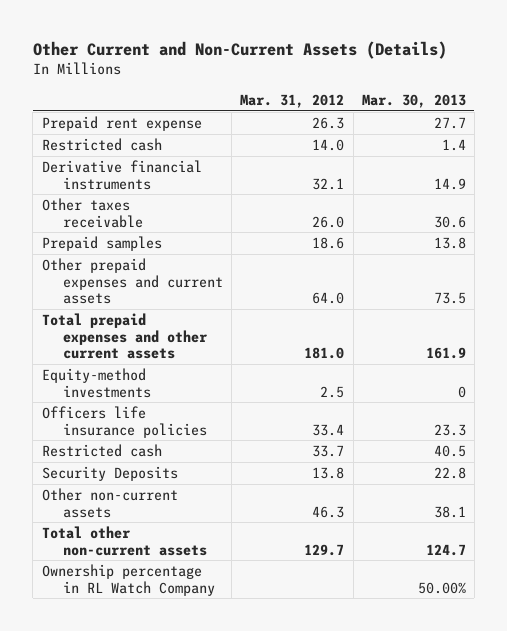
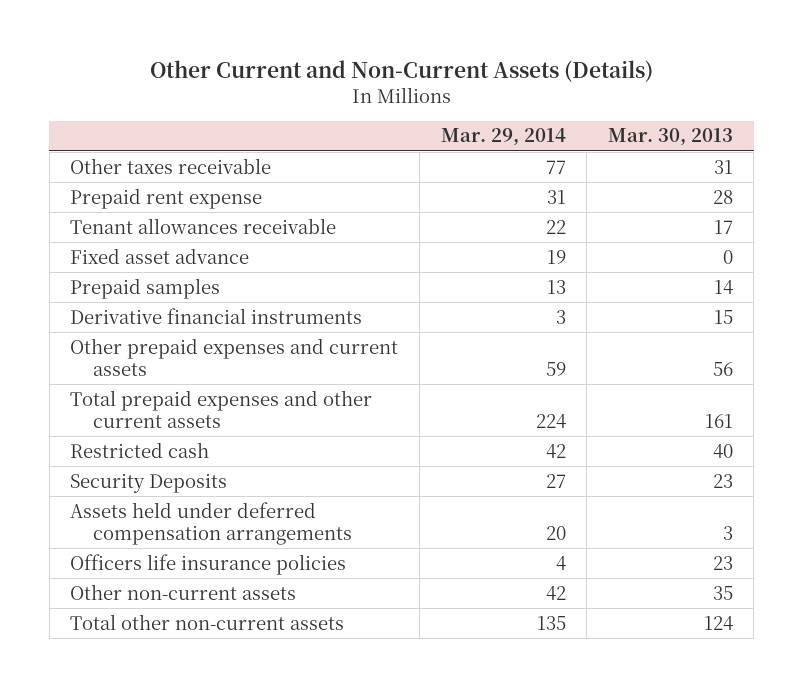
- | Mar. 31, 2012 | Mar. 30, 2013
+ | Mar. 29, 2014 | Mar. 30, 2013
- Prepaid rent expense | 26.3 | 27.7
- Restricted cash | 14.0 | 1.4
- Derivative financial instruments | 32.1 | 14.9
- Other taxes receivable | 26.0 | 30.6
- Prepaid samples | 18.6 | 13.8
- Other prepaid expenses and current assets | 64.0 | 73.5
- Total prepaid expenses and other current assets | 181.0 | 161.9
- Equity-method investments | 2.5 | 0
- Officers life insurance policies | 33.4 | 23.3
- Restricted cash | 33.7 | 40.5
- Security Deposits | 13.8 | 22.8
- Other non-current assets | 46.3 | 38.1
- Total other non-current assets | 129.7 | 124.7
- Ownership percentage in RL Watch Company | | 50.00%
+ Other taxes receivable | 77 | 31
+ Prepaid rent expense | 31 | 28
+ Tenant allowances receivable | 22 | 17
+ Fixed asset advance | 19 | 0
+ Prepaid samples | 13 | 14
+ Derivative financial instruments | 3 | 15
+ Other prepaid expenses and current assets | 59 | 56
+ Total prepaid expenses and other current assets | 224 | 161
+ Restricted cash | 42 | 40
+ Security Deposits | 27 | 23
+ Assets held under deferred compensation arrangements | 20 | 3
+ Officers life insurance policies | 4 | 23
+ Other non-current assets | 42 | 35
+ Total other non-current assets | 135 | 124

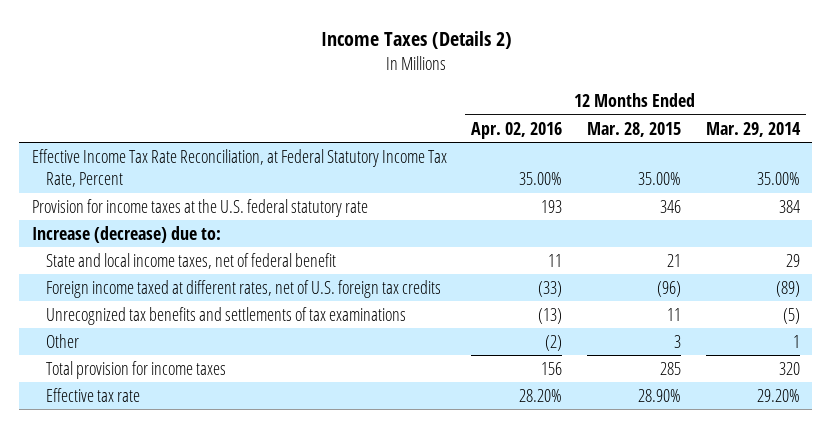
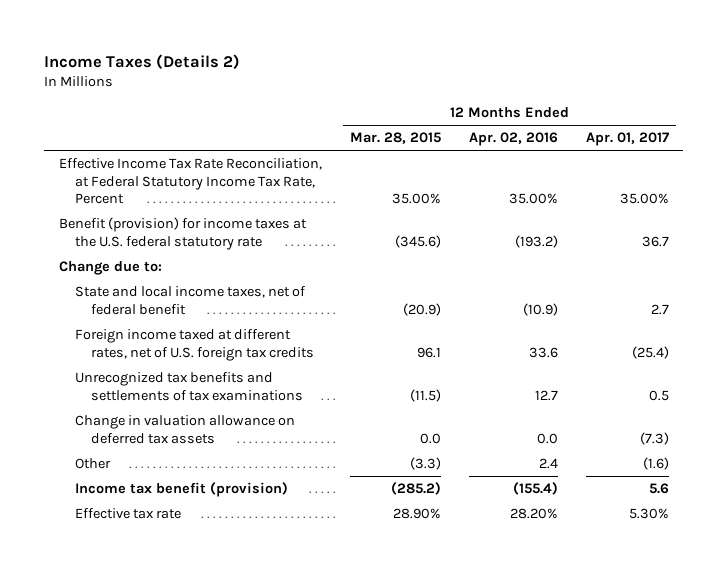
- | 12 Months Ended Apr. 02, 2016 | 12 Months Ended Mar. 28, 2015 | 12 Months Ended Mar. 29, 2014
+ | 12 Months Ended Mar. 28, 2015 | 12 Months Ended Apr. 02, 2016 | 12 Months Ended Apr. 01, 2017
- Provision for income taxes at the U.S. federal statutory rate | 193 | 346 | 384
- Increase (decrease) due to:
- State and local income taxes, net of federal benefit | 11 | 21 | 29
- Foreign income taxed at different rates, net of U.S. foreign tax credits | (33) | (96) | (89)
- Unrecognized tax benefits and settlements of tax examinations | (13) | 11 | (5)
- Other | (2) | 3 | 1
- Total provision for income taxes | 156 | 285 | 320
+ Benefit (provision) for income taxes at the U.S. federal statutory rate | (345.6) | (193.2) | 36.7
+ Change due to:
+ State and local income taxes, net of federal benefit | (20.9) | (10.9) | 2.7
+ Foreign income taxed at different rates, net of U.S. foreign tax credits | 96.1 | 33.6 | (25.4)
+ Unrecognized tax benefits and settlements of tax examinations | (11.5) | 12.7 | 0.5
+ Change in valuation allowance on deferred tax assets | 0.0 | 0.0 | (7.3)
+ Other | (3.3) | 2.4 | (1.6)
+ Income tax benefit (provision) | (285.2) | (155.4) | 5.6

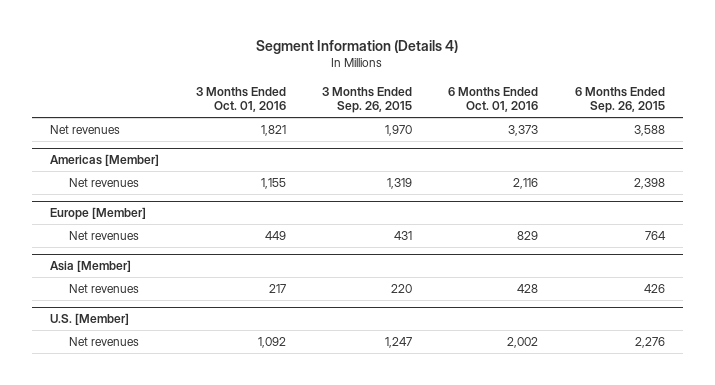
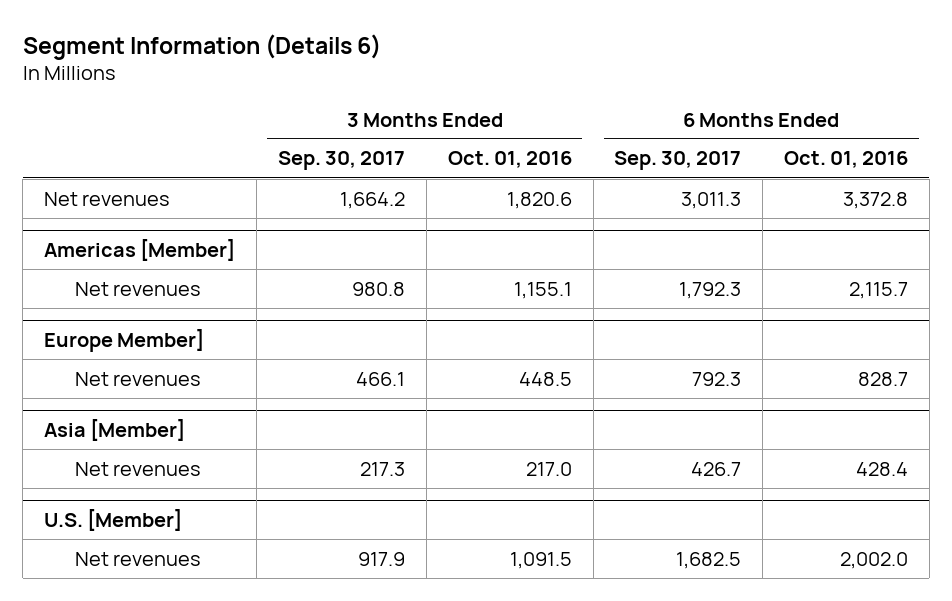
- Segment Information (Details 4)
+ Segment Information (Details 6)
- | 3 Months Ended Oct. 01, 2016 | 3 Months Ended Sep. 26, 2015 | 6 Months Ended Oct. 01, 2016 | 6 Months Ended Sep. 26, 2015
+ | 3 Months Ended Sep. 30, 2017 | 3 Months Ended Oct. 01, 2016 | 6 Months Ended Sep. 30, 2017 | 6 Months Ended Oct. 01, 2016
- Net revenues | 1,821 | 1,970 | 3,373 | 3,588
+ Net revenues | 1,664.2 | 1,820.6 | 3,011.3 | 3,372.8
@ Americas [Member]
- Net revenues | 1,155 | 1,319 | 2,116 | 2,398
- Europe [Member]
- Net revenues | 449 | 431 | 829 | 764
@ Americas [Member]
+ Net revenues | 980.8 | 1,155.1 | 1,792.3 | 2,115.7
+ Europe Member]
+ Net revenues | 466.1 | 448.5 | 792.3 | 828.7
@ Asia [Member]
- Net revenues | 217 | 220 | 428 | 426
+ Net revenues | 217.3 | 217.0 | 426.7 | 428.4
@ U.S. [Member]
- Net revenues | 1,092 | 1,247 | 2,002 | 2,276
+ Net revenues | 917.9 | 1,091.5 | 1,682.5 | 2,002.0

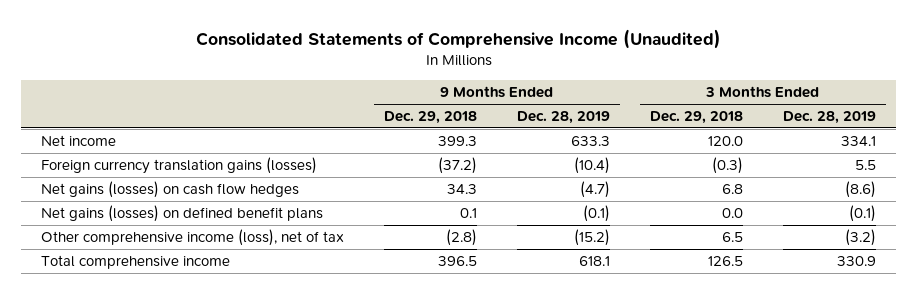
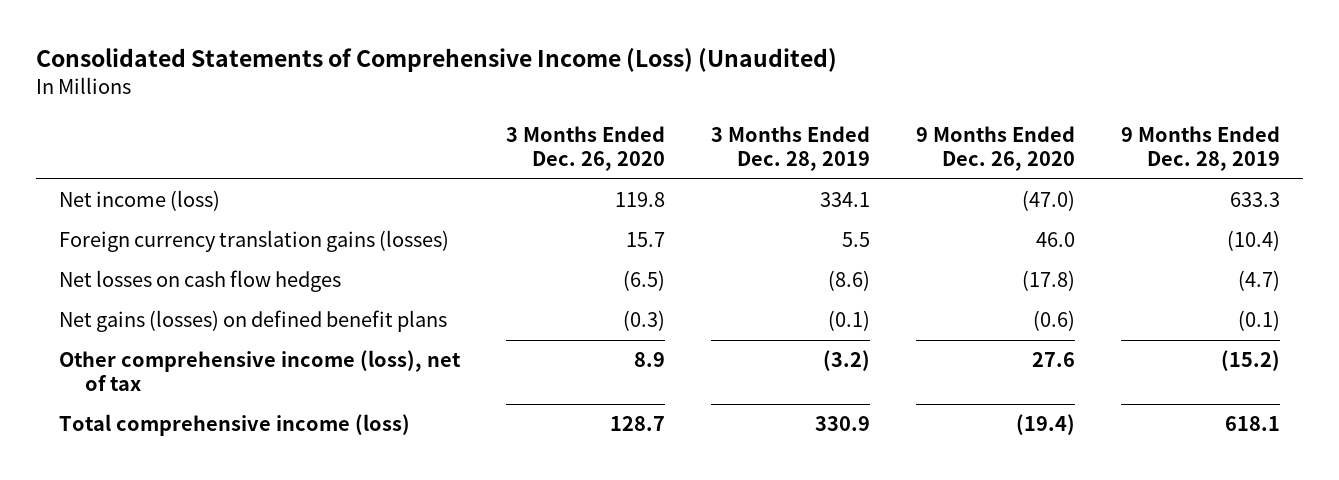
- Consolidated Statements of Comprehensive Income (Unaudited)
+ Consolidated Statements of Comprehensive Income (Loss) (Unaudited)
- | 9 Months Ended Dec. 29, 2018 | 9 Months Ended Dec. 28, 2019 | 3 Months Ended Dec. 29, 2018 | 3 Months Ended Dec. 28, 2019
+ | 3 Months Ended Dec. 26, 2020 | 3 Months Ended Dec. 28, 2019 | 9 Months Ended Dec. 26, 2020 | 9 Months Ended Dec. 28, 2019
- Net income | 399.3 | 633.3 | 120.0 | 334.1
+ Net income (loss) | 119.8 | 334.1 | (47.0) | 633.3
- Net gains (losses) on cash flow hedges | 34.3 | (4.7) | 6.8 | (8.6)
+ Net losses on cash flow hedges | (6.5) | (8.6) | (17.8) | (4.7)
- Total comprehensive income | 396.5 | 618.1 | 126.5 | 330.9
+ Total comprehensive income (loss) | 128.7 | 330.9 | (19.4) | 618.1

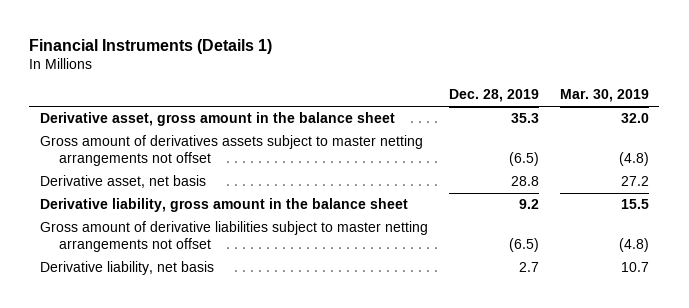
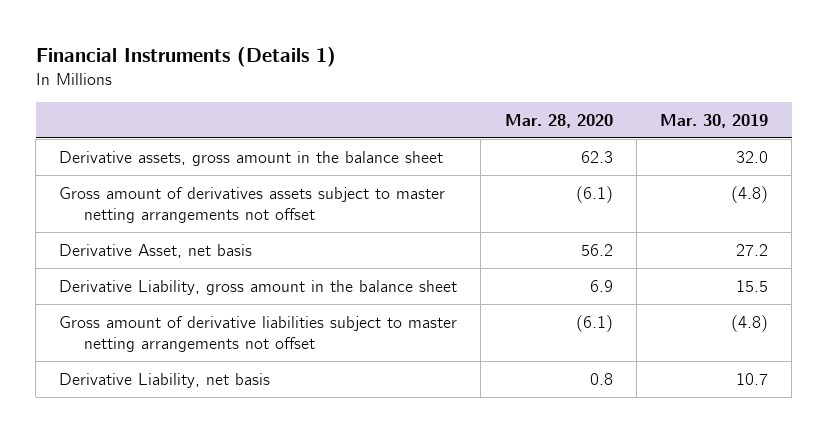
- | Dec. 28, 2019 | Mar. 30, 2019
+ | Mar. 28, 2020 | Mar. 30, 2019
- Derivative asset, gross amount in the balance sheet | 35.3 | 32.0
+ Derivative assets, gross amount in the balance sheet | 62.3 | 32.0
- Derivative asset, net basis | 28.8 | 27.2
- Derivative liability, gross amount in the balance sheet | 9.2 | 15.5
+ Derivative Asset, net basis | 56.2 | 27.2
+ Derivative Liability, gross amount in the balance sheet | 6.9 | 15.5
- Derivative liability, net basis | 2.7 | 10.7
+ Derivative Liability, net basis | 0.8 | 10.7

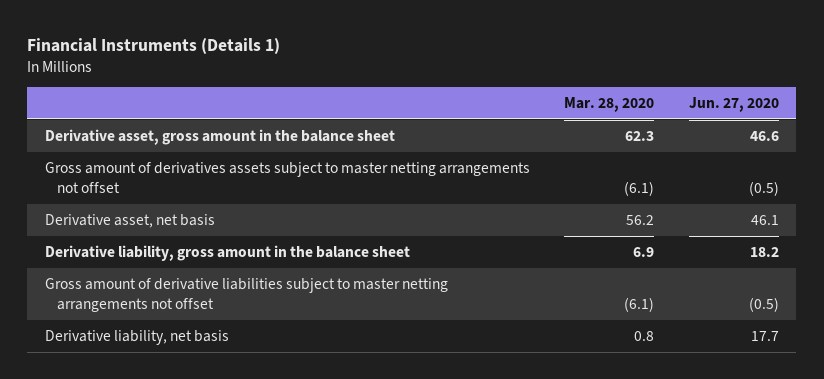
- | Mar. 28, 2020 | Mar. 30, 2019
+ | Mar. 28, 2020 | Jun. 27, 2020
- Derivative assets, gross amount in the balance sheet | 62.3 | 32.0
+ Derivative asset, gross amount in the balance sheet | 62.3 | 46.6
- Derivative Asset, net basis | 56.2 | 27.2
- Derivative Liability, gross amount in the balance sheet | 6.9 | 15.5
+ Derivative asset, net basis | 56.2 | 46.1
+ Derivative liability, gross amount in the balance sheet | 6.9 | 18.2
- Derivative Liability, net basis | 0.8 | 10.7
+ Derivative liability, net basis | 0.8 | 17.7

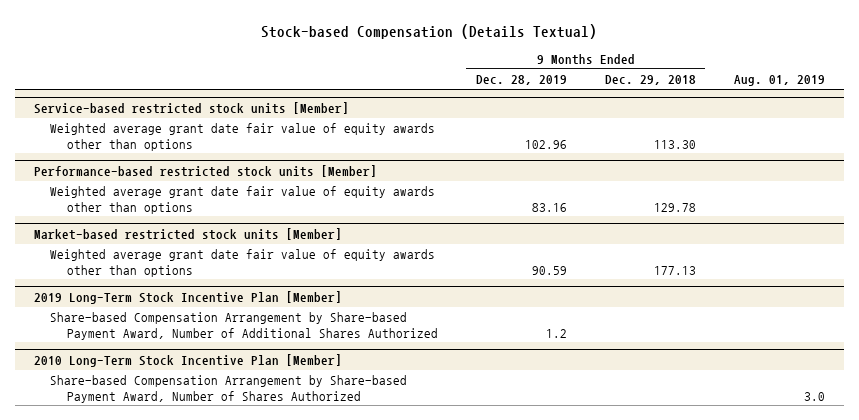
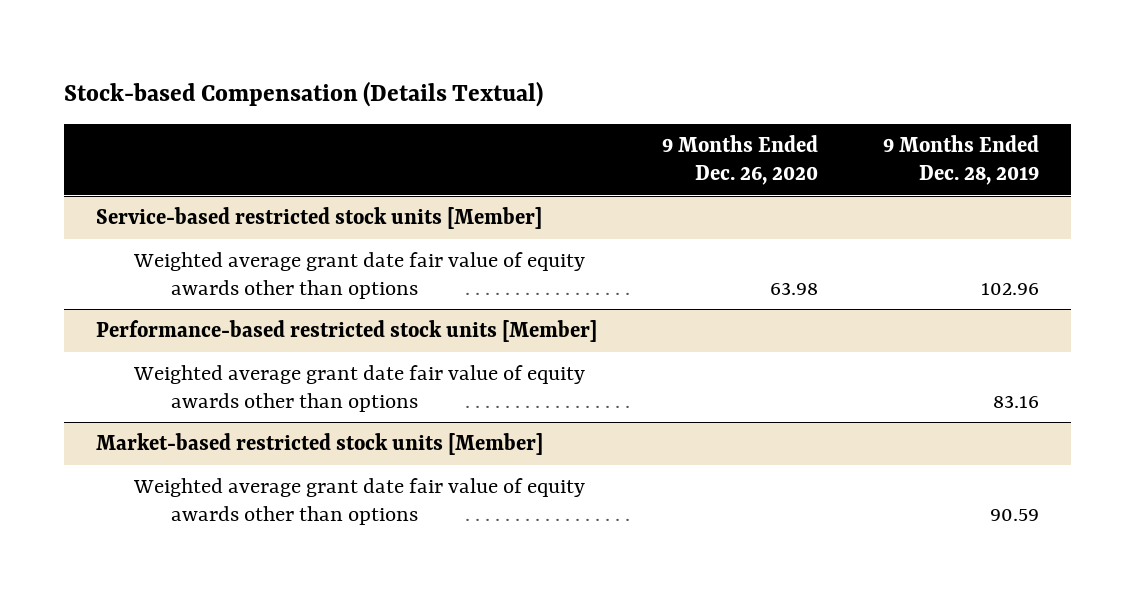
- | 9 Months Ended Dec. 28, 2019 | 9 Months Ended Dec. 29, 2018 | Aug. 01, 2019
+ | 9 Months Ended Dec. 26, 2020 | 9 Months Ended Dec. 28, 2019
- 2019 Long-Term Stock Incentive Plan [Member]
- Share-based Compensation Arrangement by Share-based Payment Award, Number of Additional Shares Authorized | 1.2 | |
- 2010 Long-Term Stock Incentive Plan [Member]
- Share-based Compensation Arrangement by Share-based Payment Award, Number of Shares Authorized | | | 3.0

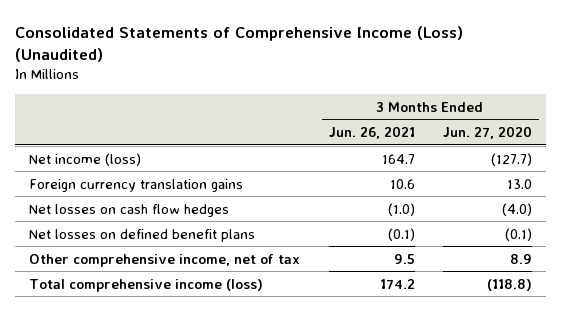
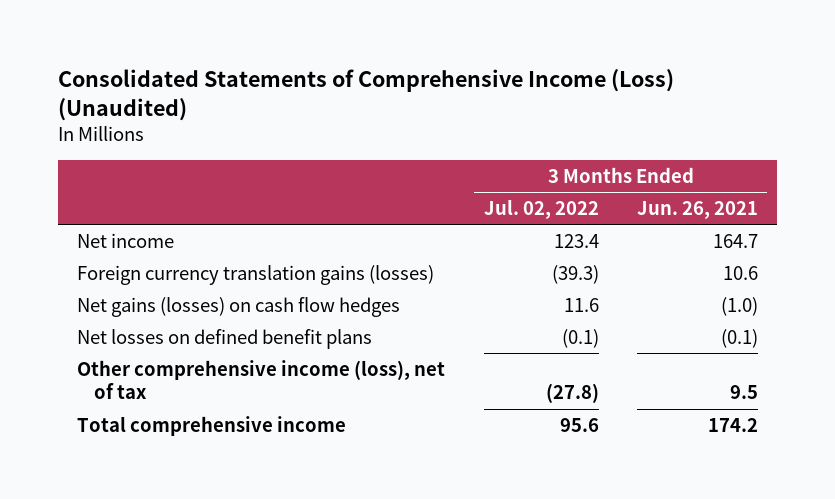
- | 3 Months Ended Jun. 26, 2021 | 3 Months Ended Jun. 27, 2020
+ | 3 Months Ended Jul. 02, 2022 | 3 Months Ended Jun. 26, 2021
- Net income (loss) | 164.7 | (127.7)
- Foreign currency translation gains | 10.6 | 13.0
- Net losses on cash flow hedges | (1.0) | (4.0)
+ Net income | 123.4 | 164.7
+ Foreign currency translation gains (losses) | (39.3) | 10.6
+ Net gains (losses) on cash flow hedges | 11.6 | (1.0)
- Other comprehensive income, net of tax | 9.5 | 8.9
- Total comprehensive income (loss) | 174.2 | (118.8)
+ Other comprehensive income (loss), net of tax | (27.8) | 9.5
+ Total comprehensive income | 95.6 | 174.2

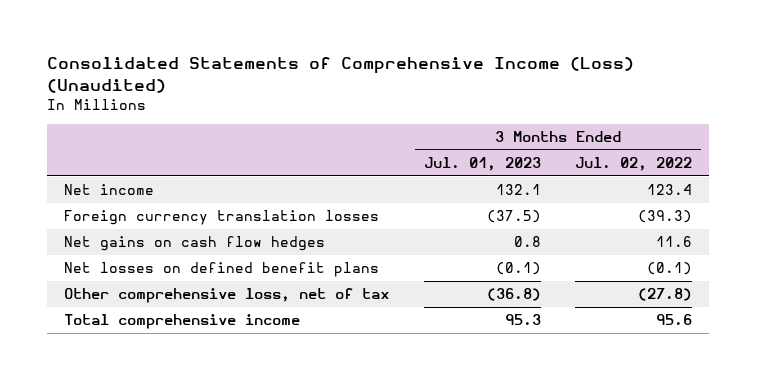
- | 3 Months Ended Jul. 02, 2022 | 3 Months Ended Jun. 26, 2021
+ | 3 Months Ended Jul. 01, 2023 | 3 Months Ended Jul. 02, 2022
- Foreign currency translation gains (losses) | (39.3) | 10.6
- Net gains (losses) on cash flow hedges | 11.6 | (1.0)
+ Foreign currency translation losses | (37.5) | (39.3)
+ Net gains on cash flow hedges | 0.8 | 11.6
- Other comprehensive income (loss), net of tax | (27.8) | 9.5
+ Other comprehensive loss, net of tax | (36.8) | (27.8)

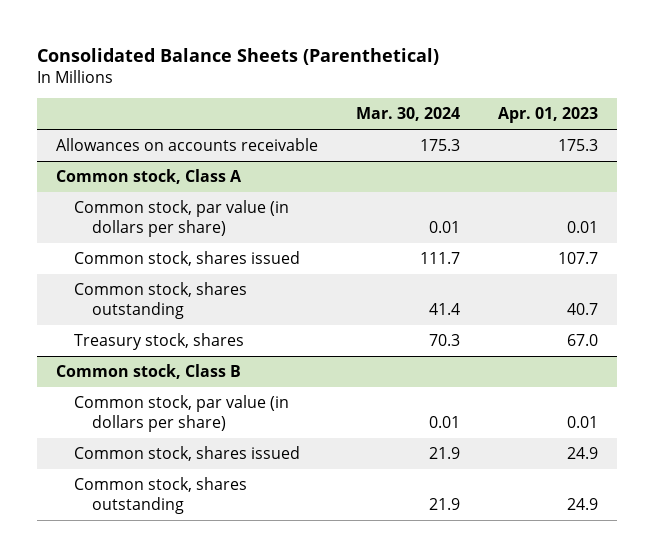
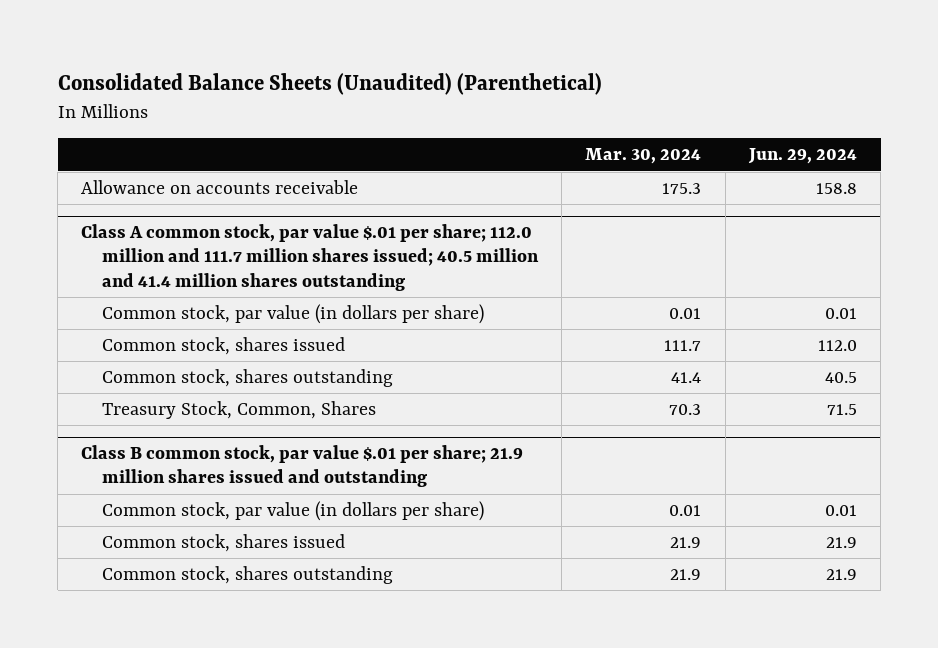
- Consolidated Balance Sheets (Parenthetical)
+ Consolidated Balance Sheets (Unaudited) (Parenthetical)
- | Mar. 30, 2024 | Apr. 01, 2023
+ | Mar. 30, 2024 | Jun. 29, 2024
- Allowances on accounts receivable | 175.3 | 175.3
- Common stock, Class A
+ Allowance on accounts receivable | 175.3 | 158.8
+ Class A common stock, par value $.01 per share; 112.0 million and 111.7 million shares issued; 40.5 million and 41.4 million shares outstanding
- Treasury stock, shares | 70.3 | 67.0
- Common stock, Class B
+ Treasury Stock, Common, Shares | 70.3 | 71.5
+ Class B common stock, par value $.01 per share; 21.9 million shares issued and outstanding

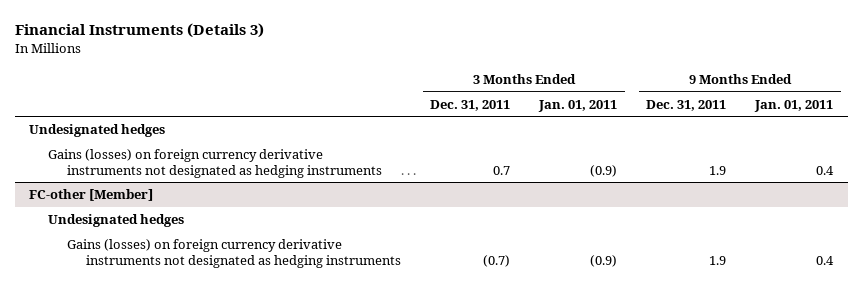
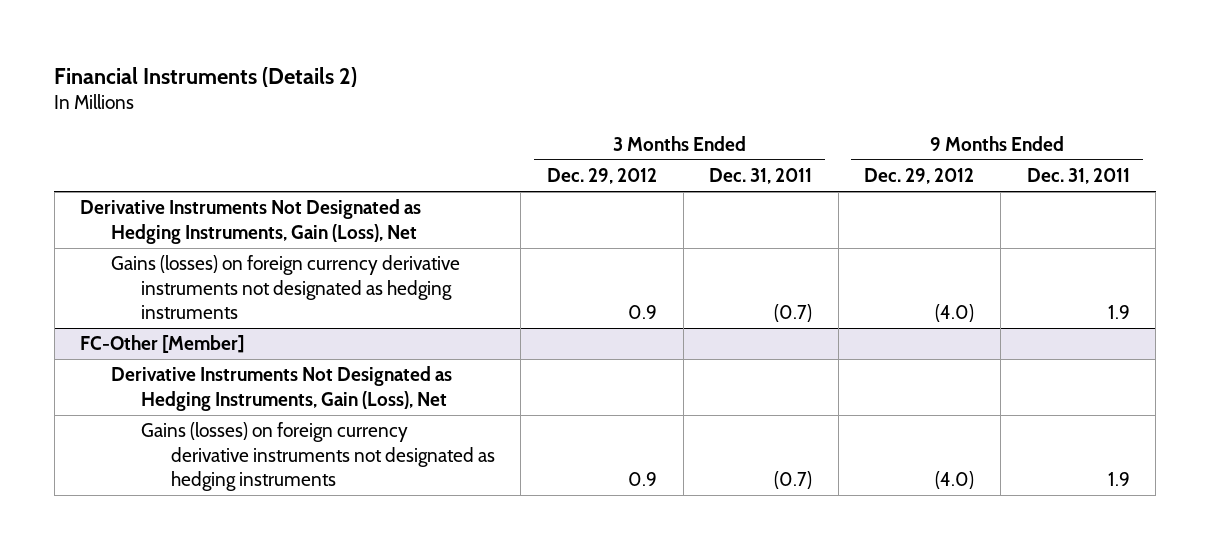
- Financial Instruments (Details 3)
+ Financial Instruments (Details 2)
- | 3 Months Ended Dec. 31, 2011 | 3 Months Ended Jan. 01, 2011 | 9 Months Ended Dec. 31, 2011 | 9 Months Ended Jan. 01, 2011
+ | 3 Months Ended Dec. 29, 2012 | 3 Months Ended Dec. 31, 2011 | 9 Months Ended Dec. 29, 2012 | 9 Months Ended Dec. 31, 2011
- Undesignated hedges
- Gains (losses) on foreign currency derivative instruments not designated as hedging instruments | 0.7 | (0.9) | 1.9 | 0.4
- FC-other [Member]
- Undesignated hedges
+ Derivative Instruments Not Designated as Hedging Instruments, Gain (Loss), Net
+ FC-Other [Member]
+ Derivative Instruments Not Designated as Hedging Instruments, Gain (Loss), Net
+ Gains (losses) on foreign currency derivative instruments not designated as hedging instruments | 0.9 | (0.7) | (4.0) | 1.9

